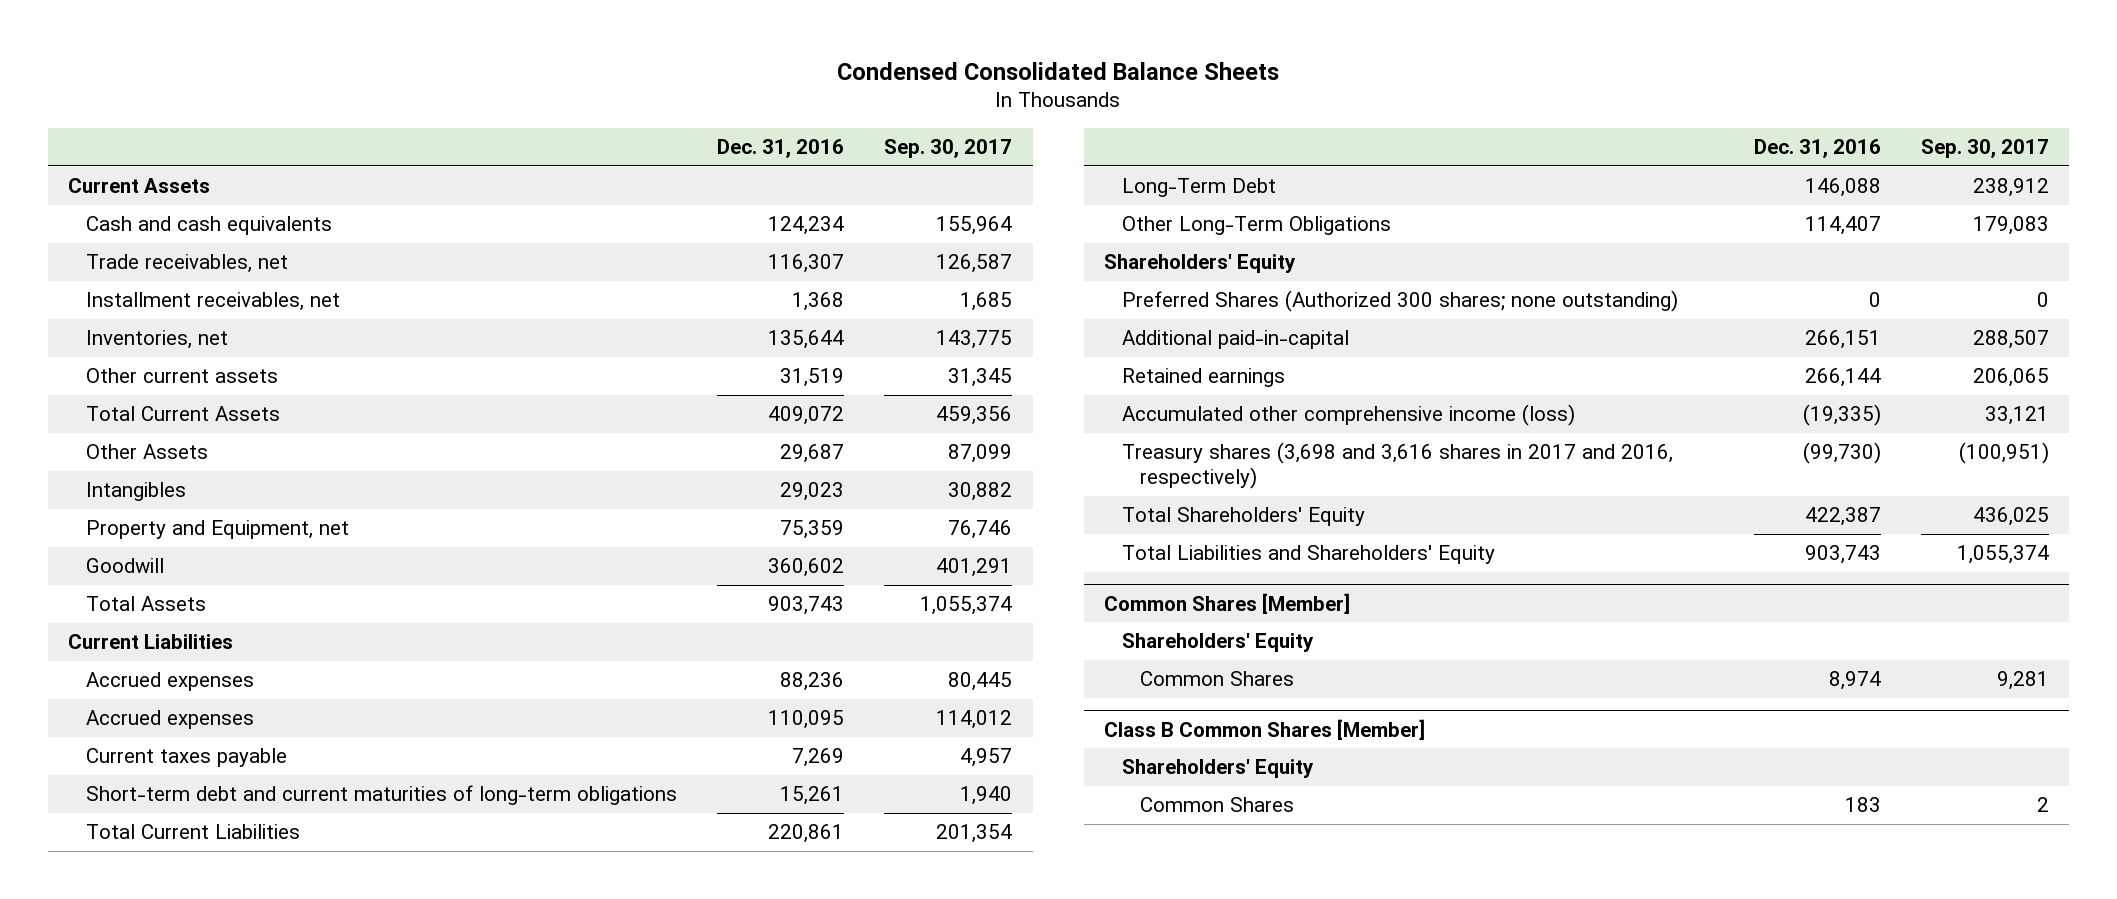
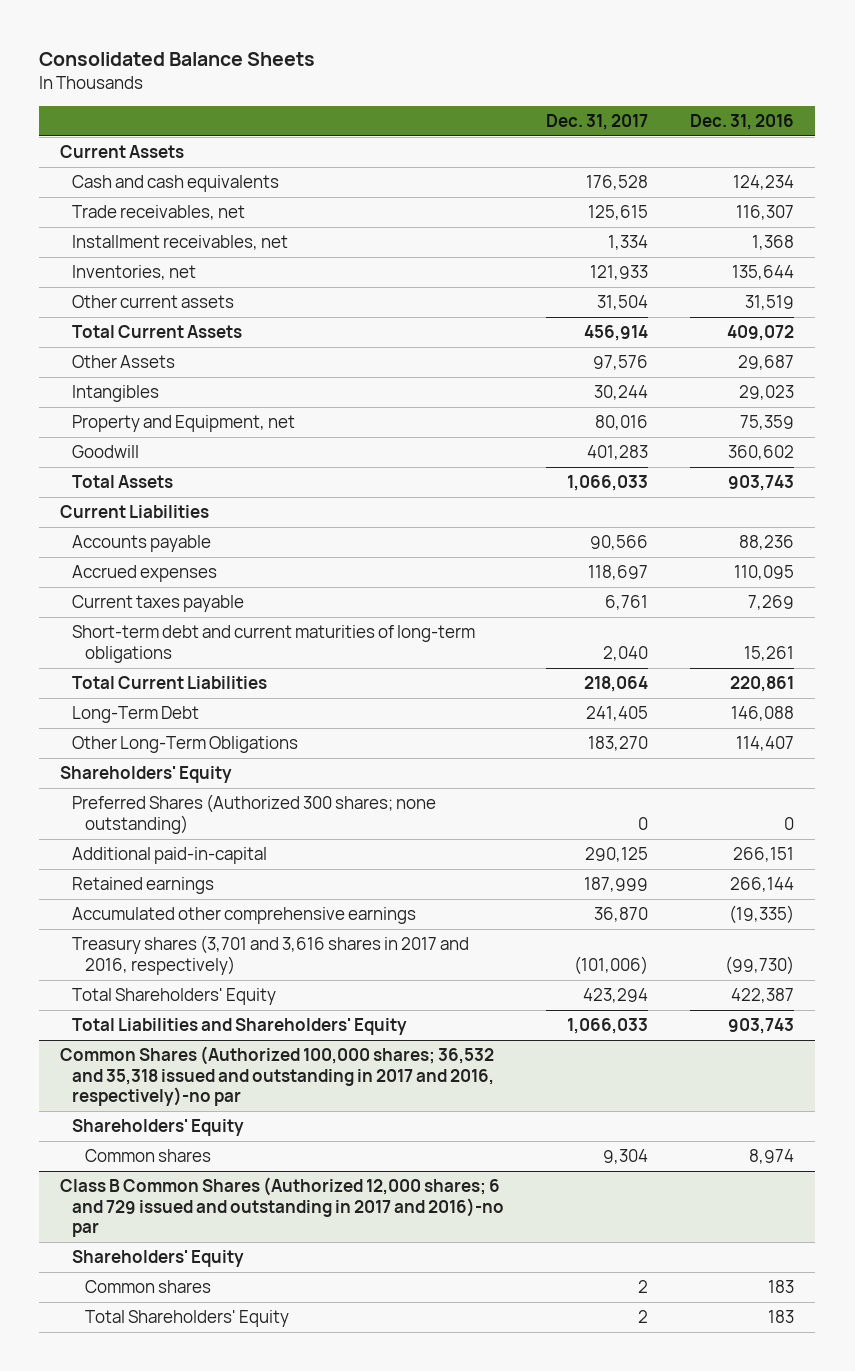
- Condensed Consolidated Balance Sheets
+ Consolidated Balance Sheets
- | Dec. 31, 2016 | Sep. 30, 2017
+ | Dec. 31, 2017 | Dec. 31, 2016
- Accrued expenses | 88,236 | 80,445
+ Accounts payable | 90,566 | 88,236
- Accumulated other comprehensive income (loss) | (19,335) | 33,121
- Treasury shares (3,698 and 3,616 shares in 2017 and 2016, respectively) | (99,730) | (100,951)
+ Accumulated other comprehensive earnings | 36,870 | (19,335)
+ Treasury shares (3,701 and 3,616 shares in 2017 and 2016, respectively) | (101,006) | (99,730)
- Common Shares [Member]
+ Common Shares (Authorized 100,000 shares; 36,532 and 35,318 issued and outstanding in 2017 and 2016, respectively)-no par
- Common Shares | 8,974 | 9,281
- Class B Common Shares [Member]
+ Common shares | 9,304 | 8,974
+ Class B Common Shares (Authorized 12,000 shares; 6 and 729 issued and outstanding in 2017 and 2016)-no par
- Common Shares | 183 | 2
+ Common shares | 2 | 183
+ Total Shareholders' Equity | 2 | 183

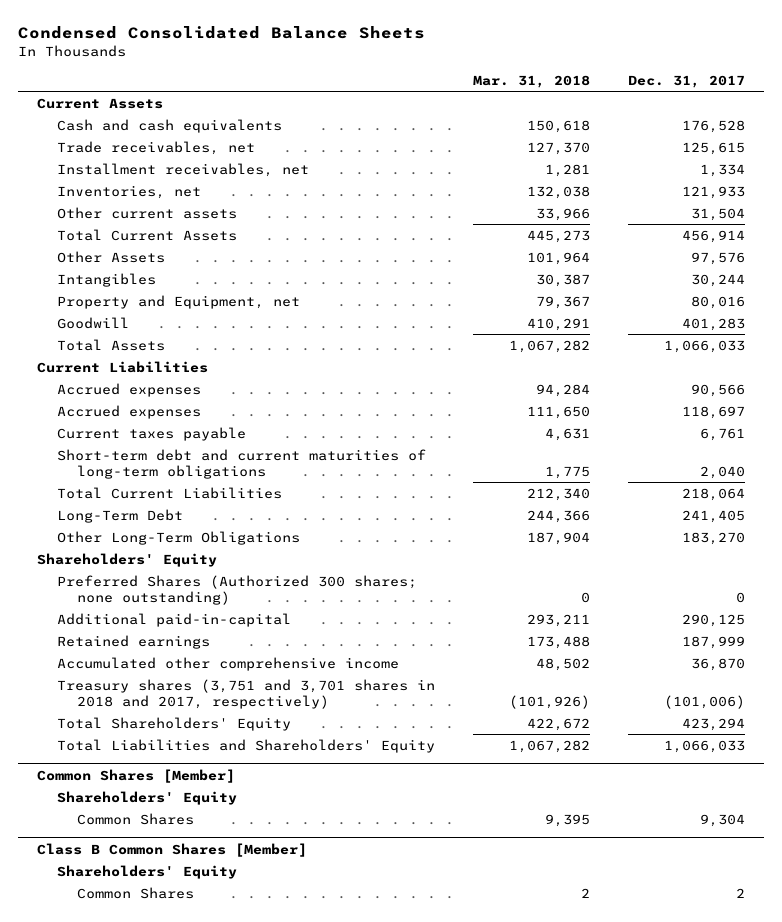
- Consolidated Balance Sheets
+ Condensed Consolidated Balance Sheets
- | Dec. 31, 2017 | Dec. 31, 2016
+ | Mar. 31, 2018 | Dec. 31, 2017
- Accounts payable | 90,566 | 88,236
+ Accrued expenses | 94,284 | 90,566
- Accumulated other comprehensive earnings | 36,870 | (19,335)
- Treasury shares (3,701 and 3,616 shares in 2017 and 2016, respectively) | (101,006) | (99,730)
+ Accumulated other comprehensive income | 48,502 | 36,870
+ Treasury shares (3,751 and 3,701 shares in 2018 and 2017, respectively) | (101,926) | (101,006)
- Common Shares (Authorized 100,000 shares; 36,532 and 35,318 issued and outstanding in 2017 and 2016, respectively)-no par
+ Common Shares [Member]
- Common shares | 9,304 | 8,974
- Class B Common Shares (Authorized 12,000 shares; 6 and 729 issued and outstanding in 2017 and 2016)-no par
+ Common Shares | 9,395 | 9,304
+ Class B Common Shares [Member]
- Common shares | 2 | 183
- Total Shareholders' Equity | 2 | 183
+ Common Shares | 2 | 2

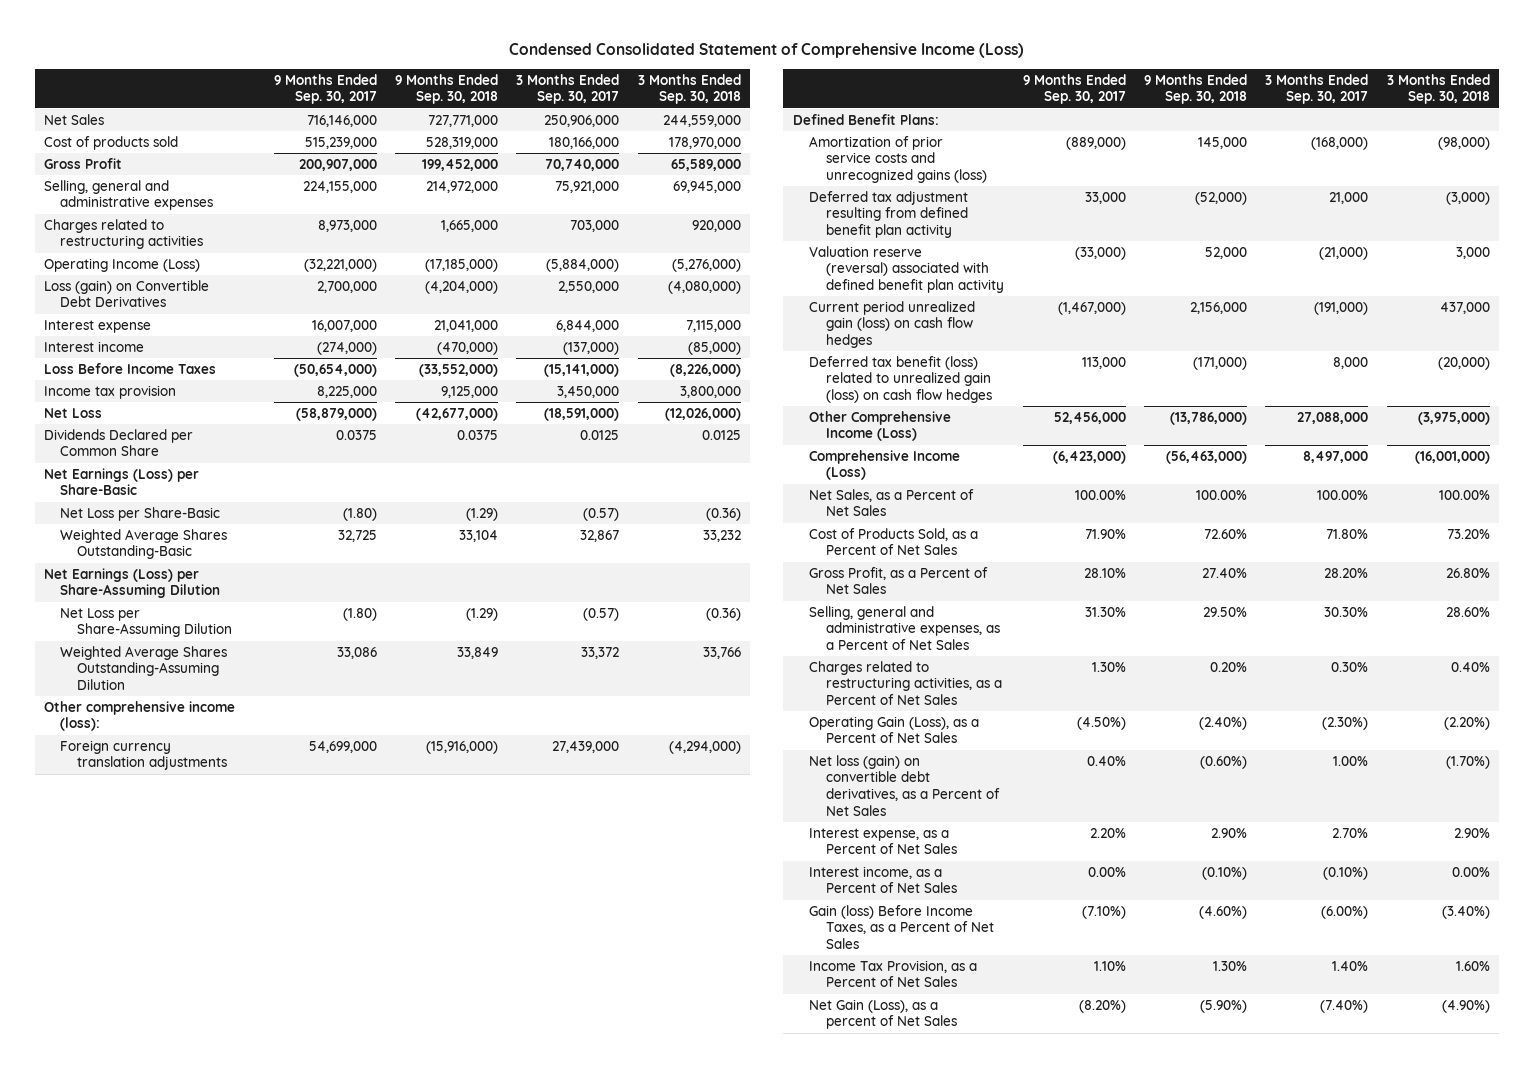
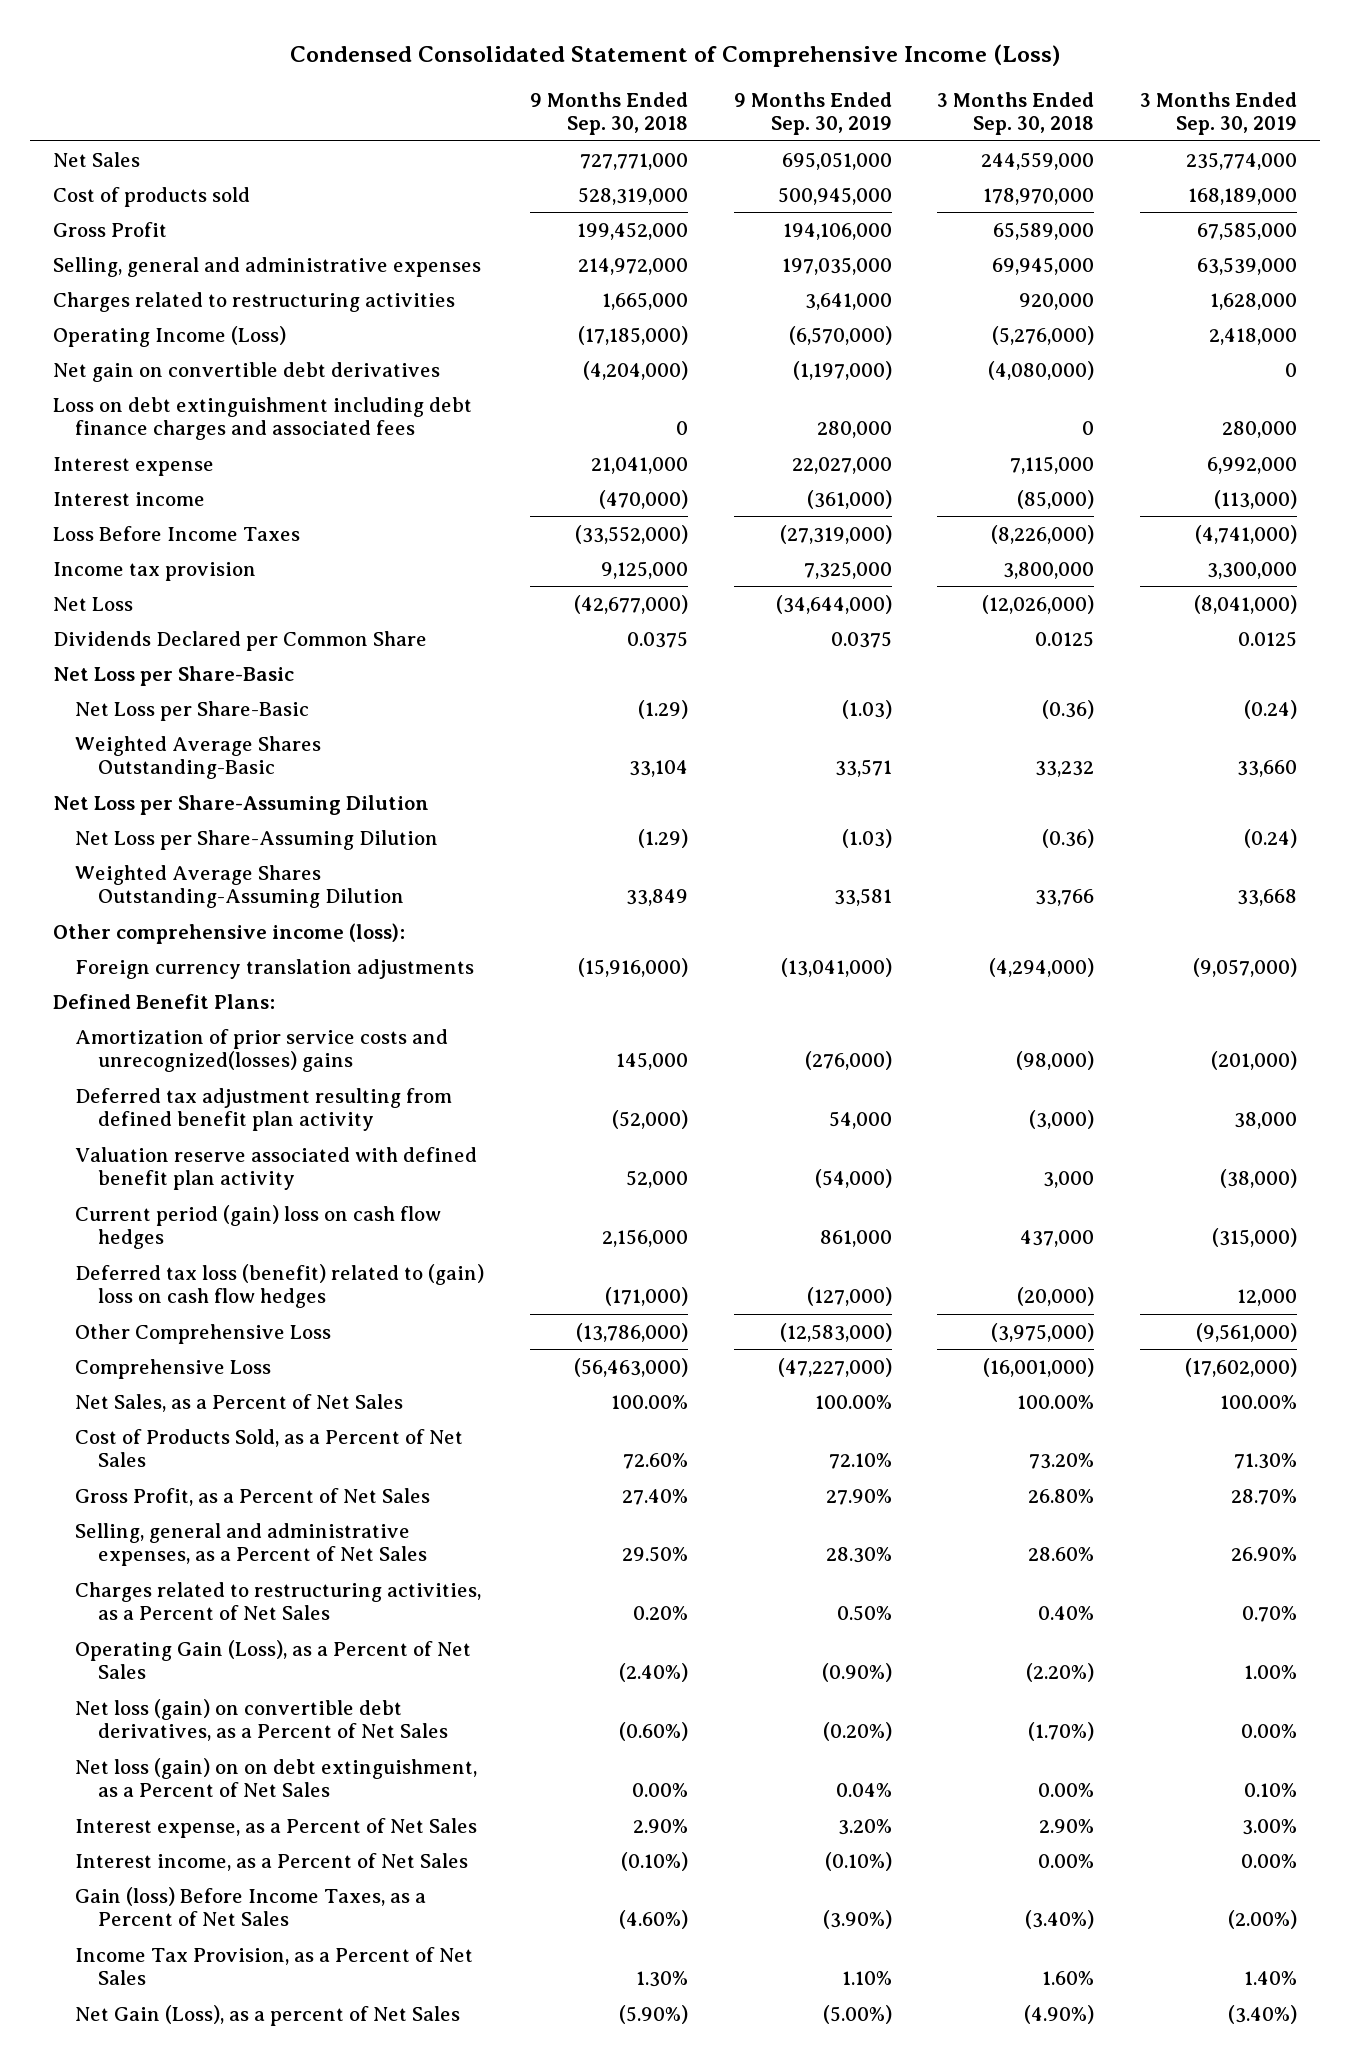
- | 9 Months Ended Sep. 30, 2017 | 9 Months Ended Sep. 30, 2018 | 3 Months Ended Sep. 30, 2017 | 3 Months Ended Sep. 30, 2018
+ | 9 Months Ended Sep. 30, 2018 | 9 Months Ended Sep. 30, 2019 | 3 Months Ended Sep. 30, 2018 | 3 Months Ended Sep. 30, 2019
- Loss (gain) on Convertible Debt Derivatives | 2,700,000 | (4,204,000) | 2,550,000 | (4,080,000)
+ Net gain on convertible debt derivatives | (4,204,000) | (1,197,000) | (4,080,000) | 0
+ Loss on debt extinguishment including debt finance charges and associated fees | 0 | 280,000 | 0 | 280,000
- Net Earnings (Loss) per Share-Basic
+ Net Loss per Share-Basic
- Net Earnings (Loss) per Share-Assuming Dilution
+ Net Loss per Share-Assuming Dilution
- Amortization of prior service costs and unrecognized gains (loss) | (889,000) | 145,000 | (168,000) | (98,000)
+ Amortization of prior service costs and unrecognized(losses) gains | 145,000 | (276,000) | (98,000) | (201,000)
- Valuation reserve (reversal) associated with defined benefit plan activity | (33,000) | 52,000 | (21,000) | 3,000
- Current period unrealized gain (loss) on cash flow hedges | (1,467,000) | 2,156,000 | (191,000) | 437,000
- Deferred tax benefit (loss) related to unrealized gain (loss) on cash flow hedges | 113,000 | (171,000) | 8,000 | (20,000)
- Other Comprehensive Income (Loss) | 52,456,000 | (13,786,000) | 27,088,000 | (3,975,000)
- Comprehensive Income (Loss) | (6,423,000) | (56,463,000) | 8,497,000 | (16,001,000)
+ Valuation reserve associated with defined benefit plan activity | 52,000 | (54,000) | 3,000 | (38,000)
+ Current period (gain) loss on cash flow hedges | 2,156,000 | 861,000 | 437,000 | (315,000)
+ Deferred tax loss (benefit) related to (gain) loss on cash flow hedges | (171,000) | (127,000) | (20,000) | 12,000
+ Other Comprehensive Loss | (13,786,000) | (12,583,000) | (3,975,000) | (9,561,000)
+ Comprehensive Loss | (56,463,000) | (47,227,000) | (16,001,000) | (17,602,000)
+ Net loss (gain) on on debt extinguishment, as a Percent of Net Sales | 0.00% | 0.04% | 0.00% | 0.10%

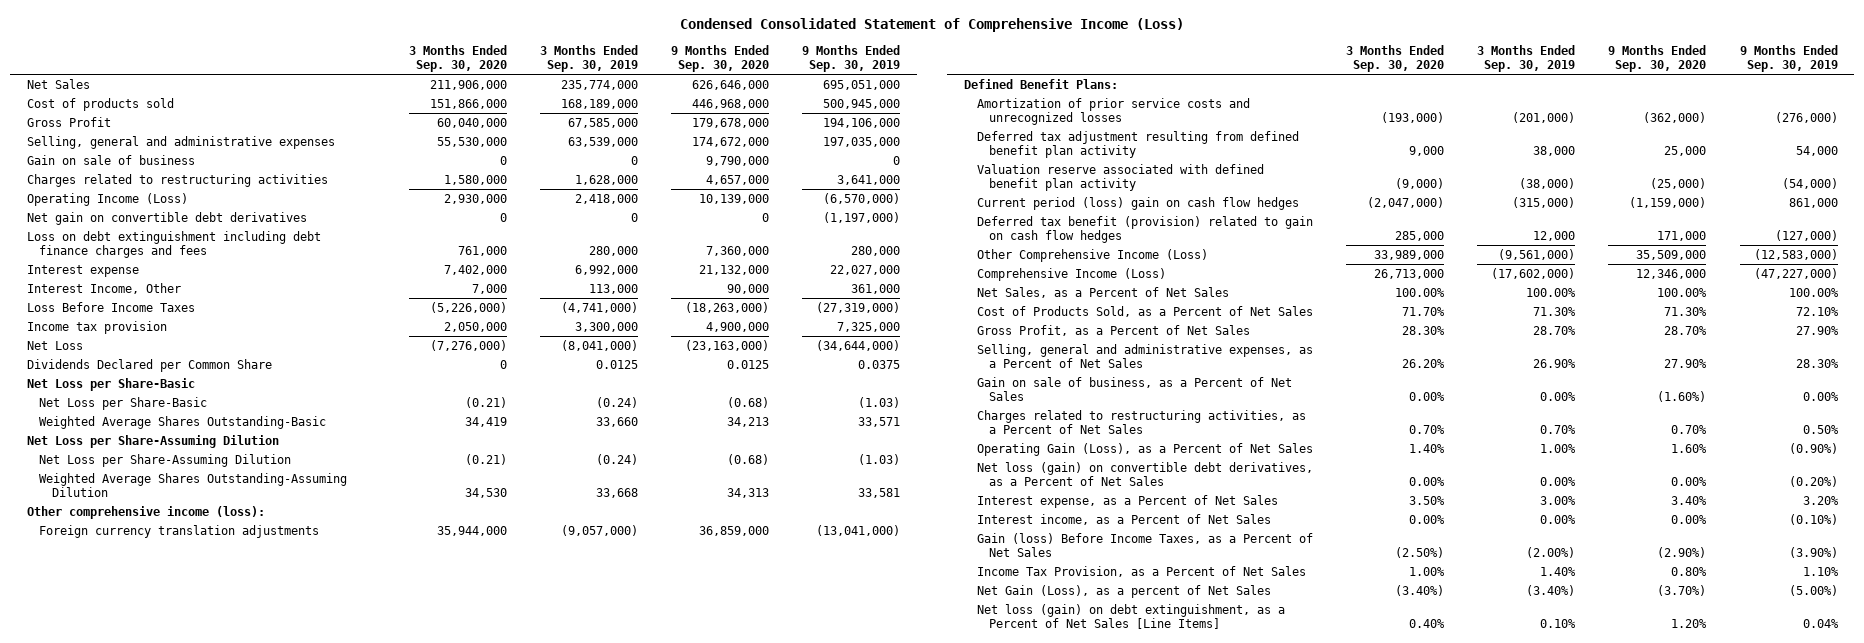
- | 9 Months Ended Sep. 30, 2018 | 9 Months Ended Sep. 30, 2019 | 3 Months Ended Sep. 30, 2018 | 3 Months Ended Sep. 30, 2019
+ | 3 Months Ended Sep. 30, 2020 | 3 Months Ended Sep. 30, 2019 | 9 Months Ended Sep. 30, 2020 | 9 Months Ended Sep. 30, 2019
+ Gain on sale of business | 0 | 0 | 9,790,000 | 0
- Loss on debt extinguishment including debt finance charges and associated fees | 0 | 280,000 | 0 | 280,000
+ Loss on debt extinguishment including debt finance charges and fees | 761,000 | 280,000 | 7,360,000 | 280,000
- Interest income | (470,000) | (361,000) | (85,000) | (113,000)
+ Interest Income, Other | 7,000 | 113,000 | 90,000 | 361,000
- Amortization of prior service costs and unrecognized(losses) gains | 145,000 | (276,000) | (98,000) | (201,000)
+ Amortization of prior service costs and unrecognized losses | (193,000) | (201,000) | (362,000) | (276,000)
- Current period (gain) loss on cash flow hedges | 2,156,000 | 861,000 | 437,000 | (315,000)
- Deferred tax loss (benefit) related to (gain) loss on cash flow hedges | (171,000) | (127,000) | (20,000) | 12,000
- Other Comprehensive Loss | (13,786,000) | (12,583,000) | (3,975,000) | (9,561,000)
- Comprehensive Loss | (56,463,000) | (47,227,000) | (16,001,000) | (17,602,000)
+ Current period (loss) gain on cash flow hedges | (2,047,000) | (315,000) | (1,159,000) | 861,000
+ Deferred tax benefit (provision) related to gain on cash flow hedges | 285,000 | 12,000 | 171,000 | (127,000)
+ Other Comprehensive Income (Loss) | 33,989,000 | (9,561,000) | 35,509,000 | (12,583,000)
+ Comprehensive Income (Loss) | 26,713,000 | (17,602,000) | 12,346,000 | (47,227,000)
+ Gain on sale of business, as a Percent of Net Sales | 0.00% | 0.00% | (1.60%) | 0.00%
- Net loss (gain) on on debt extinguishment, as a Percent of Net Sales | 0.00% | 0.04% | 0.00% | 0.10%
+ Net loss (gain) on debt extinguishment, as a Percent of Net Sales [Line Items] | 0.40% | 0.10% | 1.20% | 0.04%

